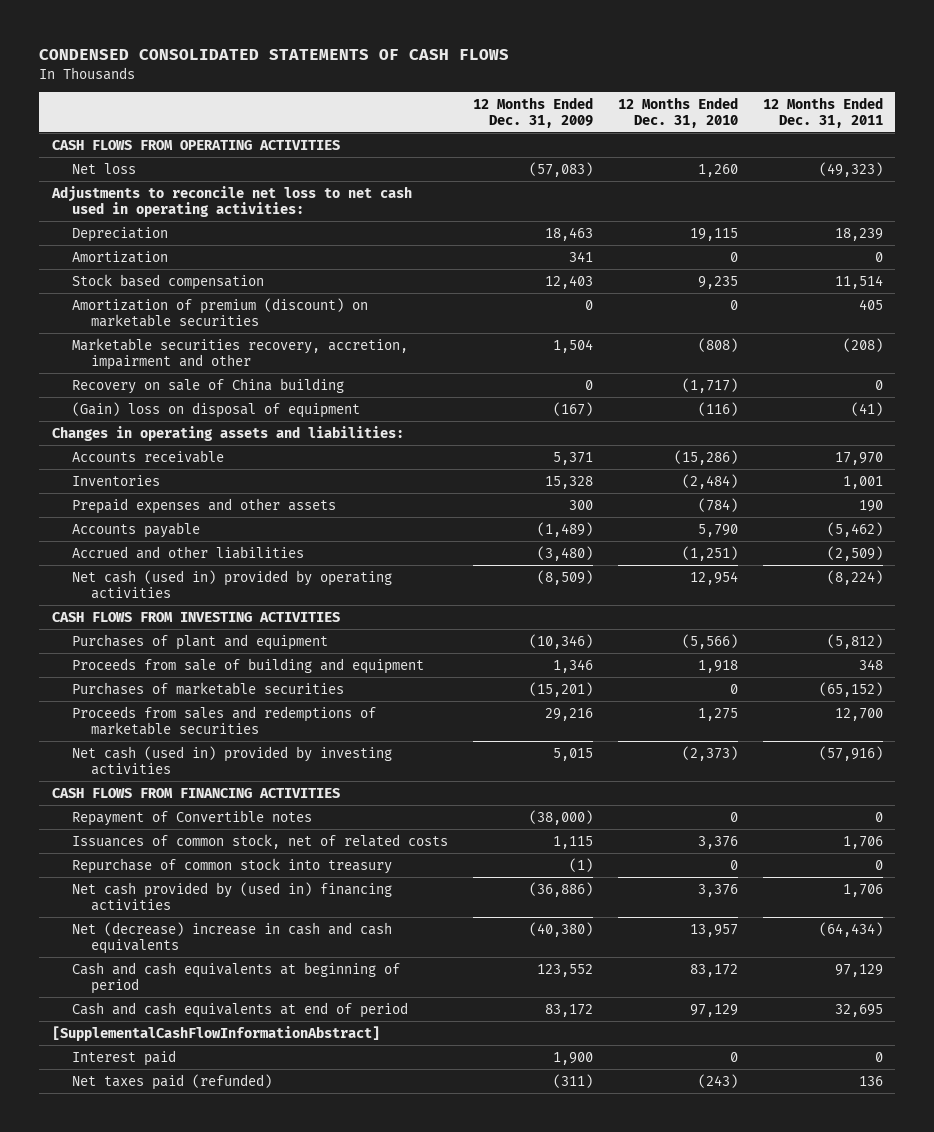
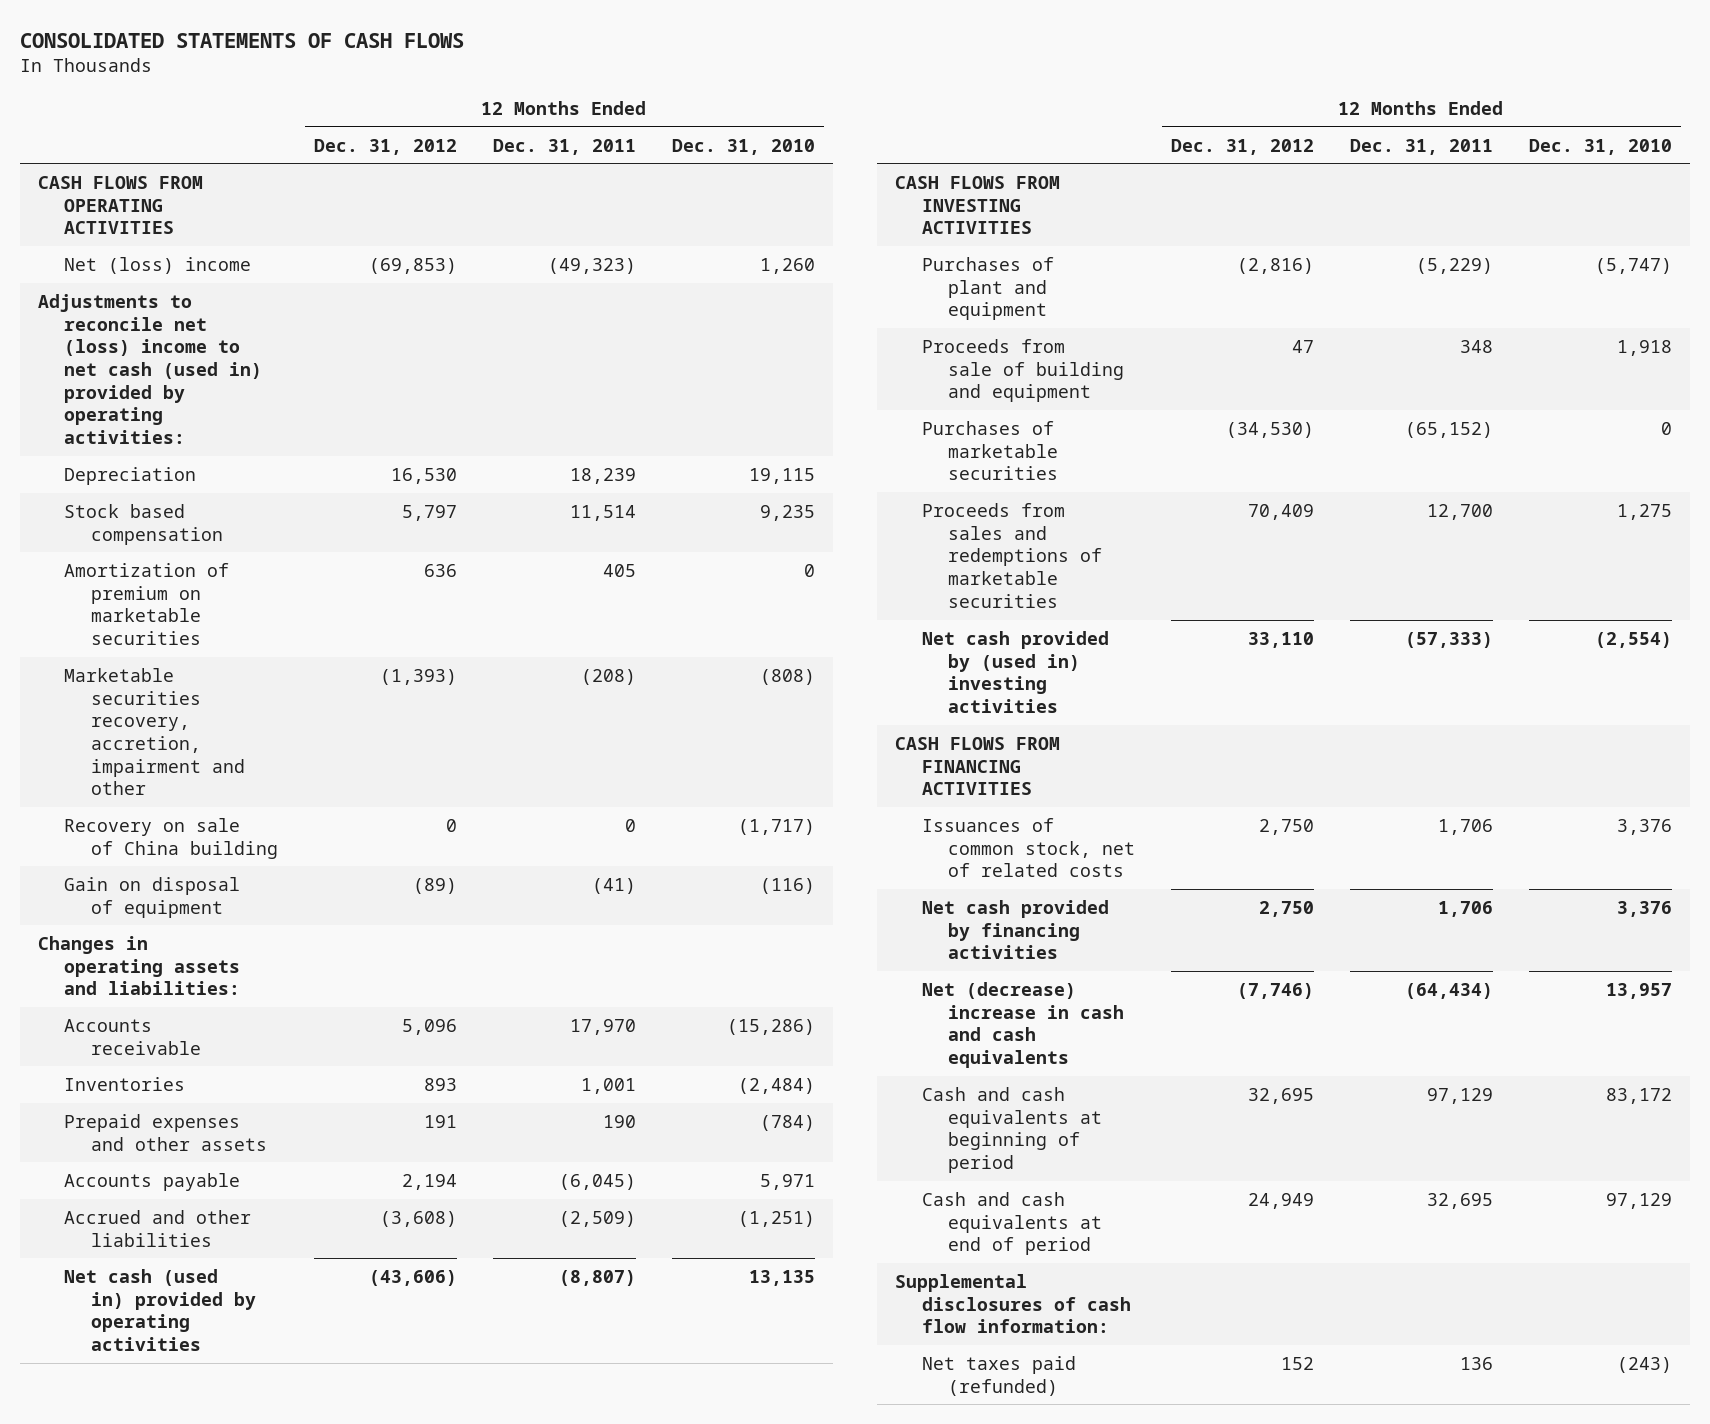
- CONDENSED CONSOLIDATED STATEMENTS OF CASH FLOWS
+ CONSOLIDATED STATEMENTS OF CASH FLOWS
- | 12 Months Ended Dec. 31, 2009 | 12 Months Ended Dec. 31, 2010 | 12 Months Ended Dec. 31, 2011
+ | 12 Months Ended Dec. 31, 2012 | 12 Months Ended Dec. 31, 2011 | 12 Months Ended Dec. 31, 2010
- Net loss | (57,083) | 1,260 | (49,323)
- Adjustments to reconcile net loss to net cash used in operating activities:
+ Net (loss) income | (69,853) | (49,323) | 1,260
+ Adjustments to reconcile net (loss) income to net cash (used in) provided by operating activities:
- Amortization | 341 | 0 | 0
- Amortization of premium (discount) on marketable securities | 0 | 0 | 405
+ Amortization of premium on marketable securities | 636 | 405 | 0
- (Gain) loss on disposal of equipment | (167) | (116) | (41)
+ Gain on disposal of equipment | (89) | (41) | (116)
- Accounts payable | (1,489) | 5,790 | (5,462)
+ Accounts payable | 2,194 | (6,045) | 5,971
- Net cash (used in) provided by operating activities | (8,509) | 12,954 | (8,224)
+ Net cash (used in) provided by operating activities | (43,606) | (8,807) | 13,135
- Purchases of plant and equipment | (10,346) | (5,566) | (5,812)
+ Purchases of plant and equipment | (2,816) | (5,229) | (5,747)
- Net cash (used in) provided by investing activities | 5,015 | (2,373) | (57,916)
+ Net cash provided by (used in) investing activities | 33,110 | (57,333) | (2,554)
- Repayment of Convertible notes | (38,000) | 0 | 0
- Repurchase of common stock into treasury | (1) | 0 | 0
- Net cash provided by (used in) financing activities | (36,886) | 3,376 | 1,706
+ Net cash provided by financing activities | 2,750 | 1,706 | 3,376
- [SupplementalCashFlowInformationAbstract]
- Interest paid | 1,900 | 0 | 0
+ Supplemental disclosures of cash flow information:

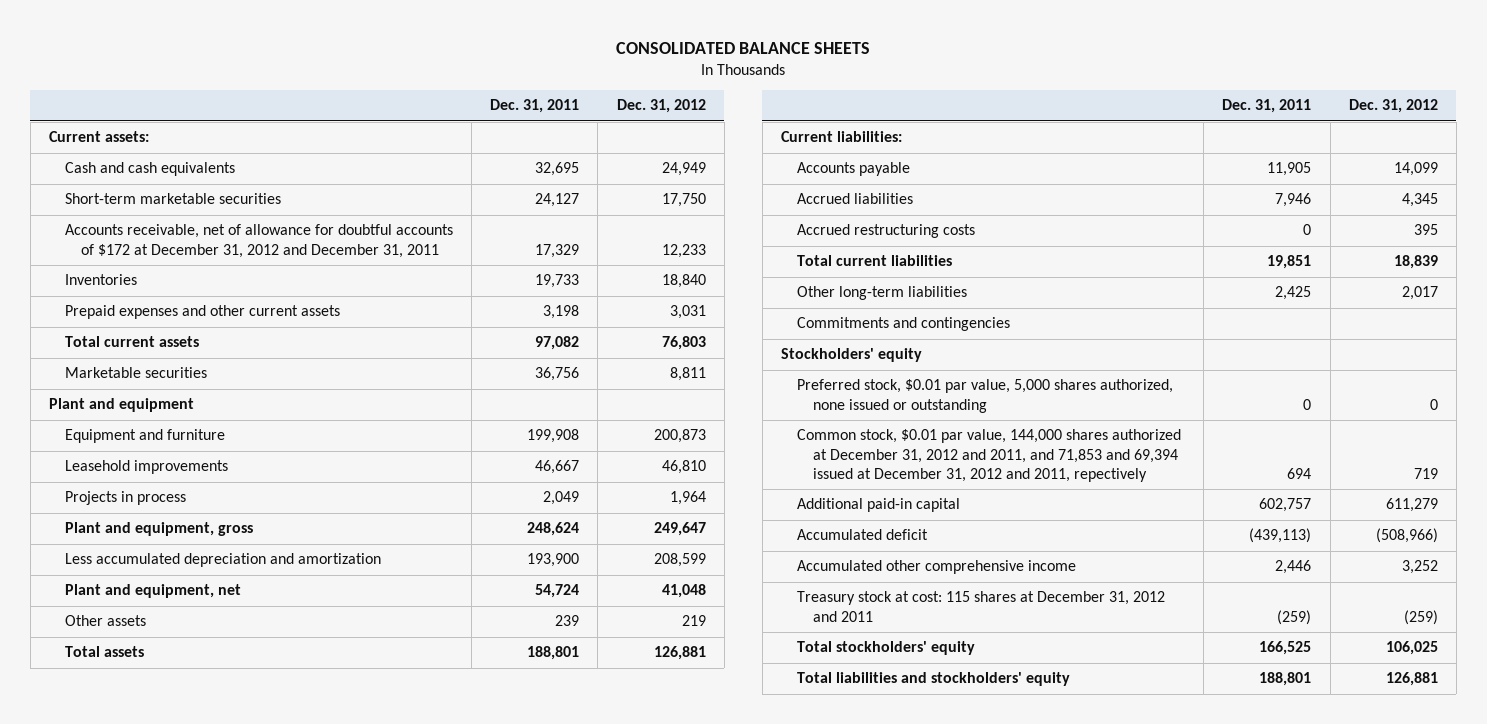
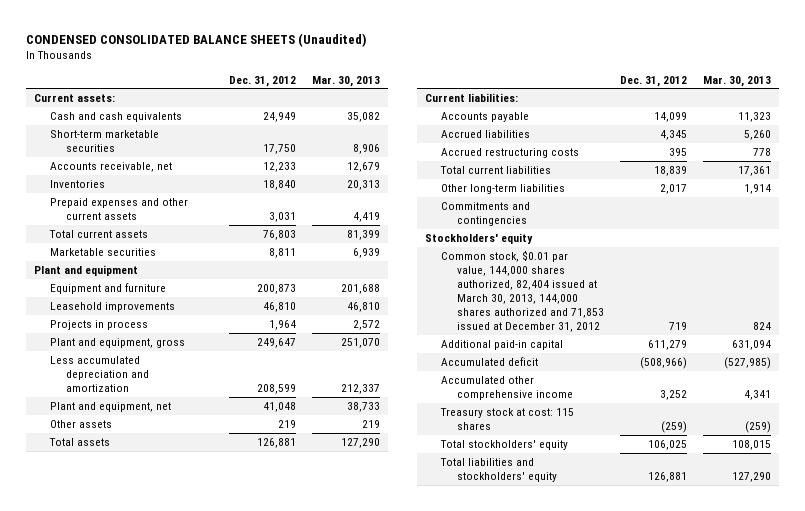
- CONSOLIDATED BALANCE SHEETS
+ CONDENSED CONSOLIDATED BALANCE SHEETS (Unaudited)
- | Dec. 31, 2011 | Dec. 31, 2012
+ | Dec. 31, 2012 | Mar. 30, 2013
- Accounts receivable, net of allowance for doubtful accounts of $172 at December 31, 2012 and December 31, 2011 | 17,329 | 12,233
+ Accounts receivable, net | 12,233 | 12,679
- Preferred stock, $0.01 par value, 5,000 shares authorized, none issued or outstanding | 0 | 0
- Common stock, $0.01 par value, 144,000 shares authorized at December 31, 2012 and 2011, and 71,853 and 69,394 issued at December 31, 2012 and 2011, repectively | 694 | 719
+ Common stock, $0.01 par value, 144,000 shares authorized, 82,404 issued at March 30, 2013, 144,000 shares authorized and 71,853 issued at December 31, 2012 | 719 | 824
- Treasury stock at cost: 115 shares at December 31, 2012 and 2011 | (259) | (259)
+ Treasury stock at cost: 115 shares | (259) | (259)

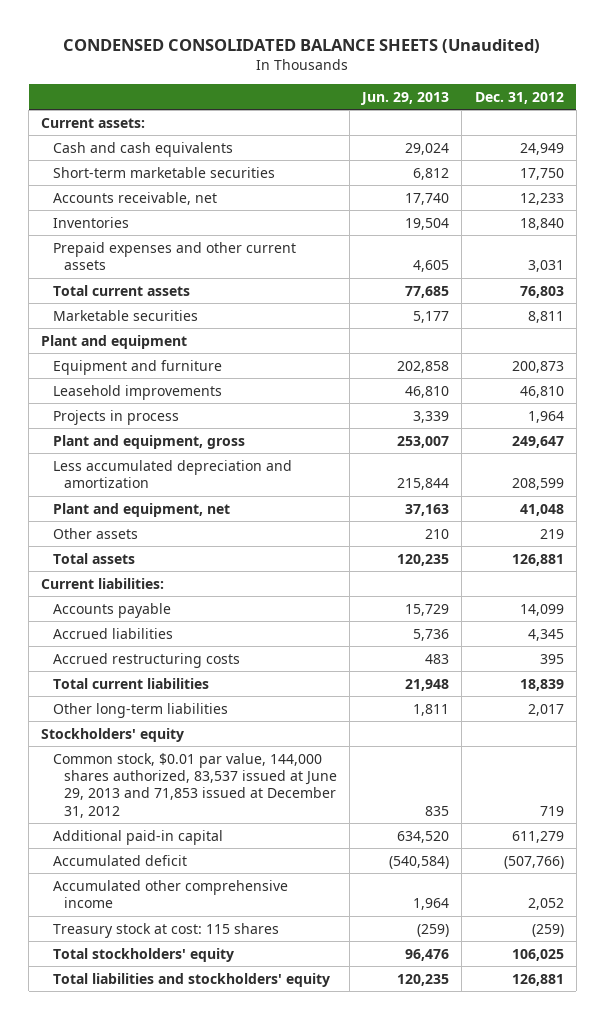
- | Dec. 31, 2012 | Mar. 30, 2013
+ | Jun. 29, 2013 | Dec. 31, 2012
- Commitments and contingencies
- Common stock, $0.01 par value, 144,000 shares authorized, 82,404 issued at March 30, 2013, 144,000 shares authorized and 71,853 issued at December 31, 2012 | 719 | 824
+ Common stock, $0.01 par value, 144,000 shares authorized, 83,537 issued at June 29, 2013 and 71,853 issued at December 31, 2012 | 835 | 719
- Accumulated deficit | (508,966) | (527,985)
- Accumulated other comprehensive income | 3,252 | 4,341
+ Accumulated deficit | (540,584) | (507,766)
+ Accumulated other comprehensive income | 1,964 | 2,052

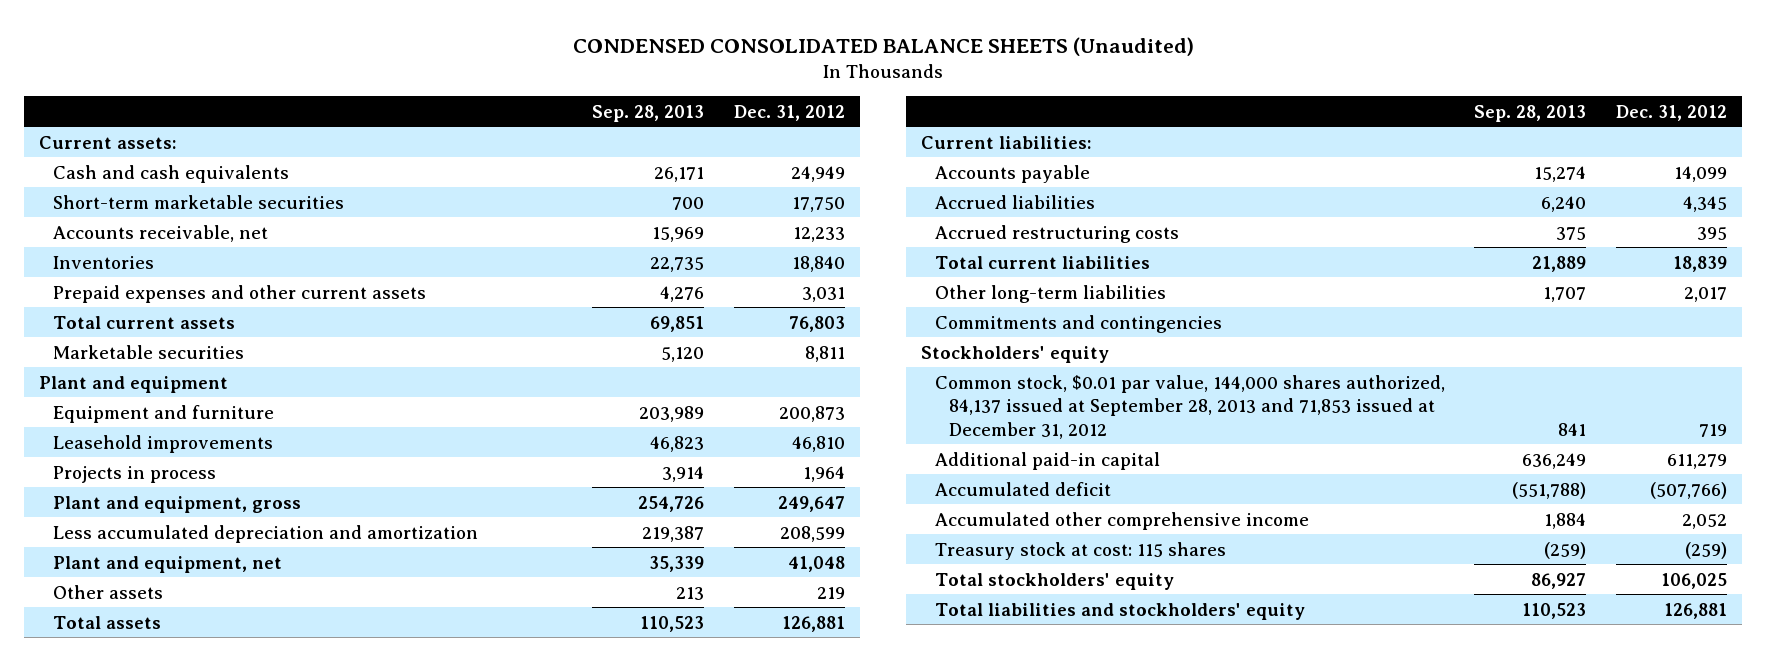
- | Jun. 29, 2013 | Dec. 31, 2012
+ | Sep. 28, 2013 | Dec. 31, 2012
+ Commitments and contingencies
- Common stock, $0.01 par value, 144,000 shares authorized, 83,537 issued at June 29, 2013 and 71,853 issued at December 31, 2012 | 835 | 719
+ Common stock, $0.01 par value, 144,000 shares authorized, 84,137 issued at September 28, 2013 and 71,853 issued at December 31, 2012 | 841 | 719

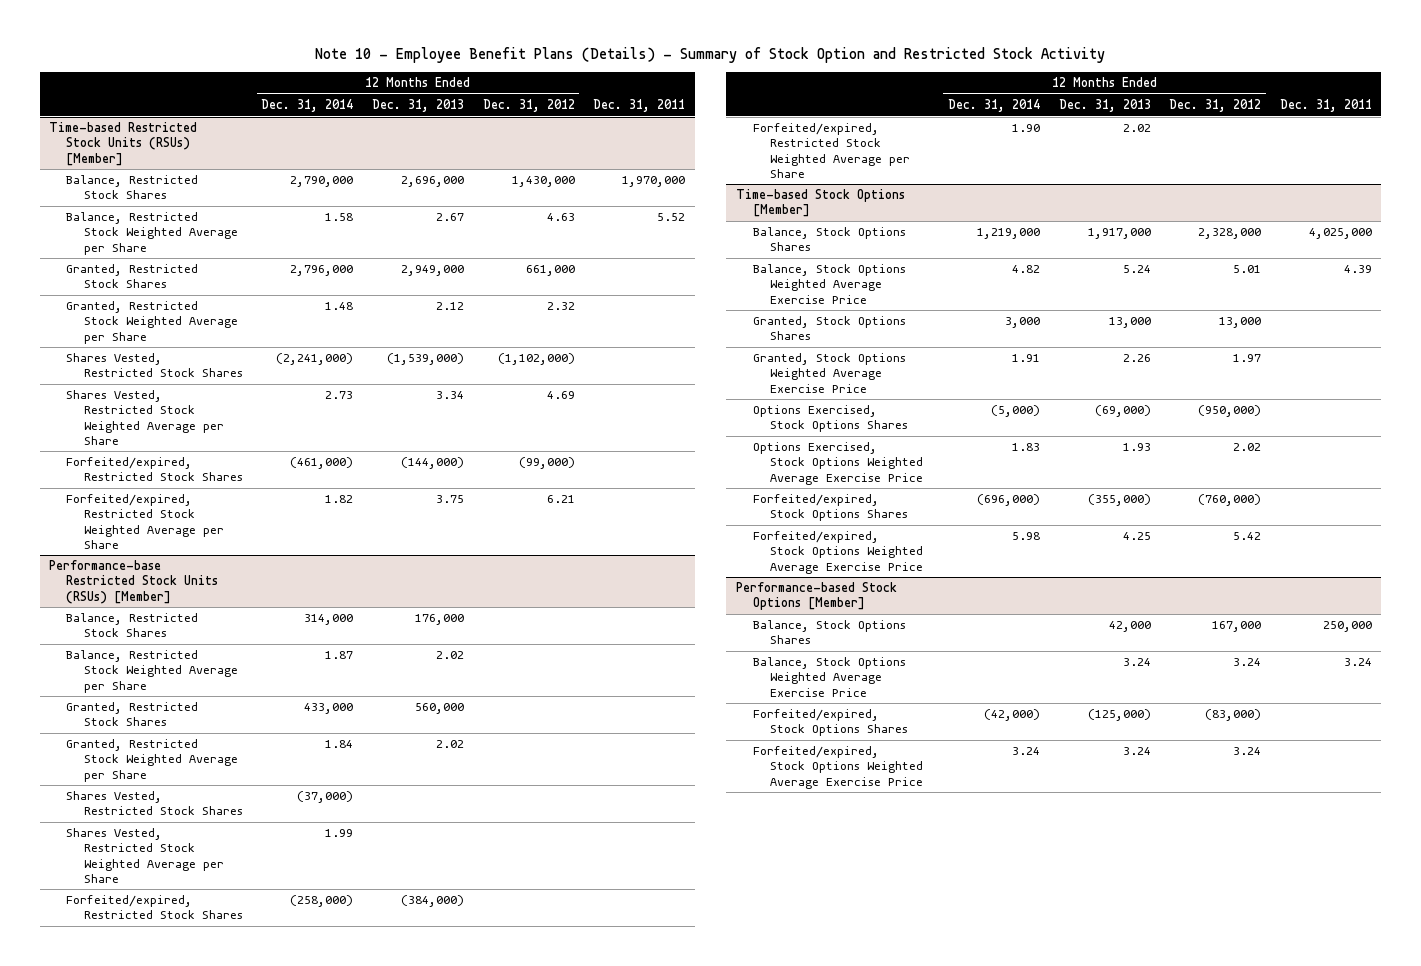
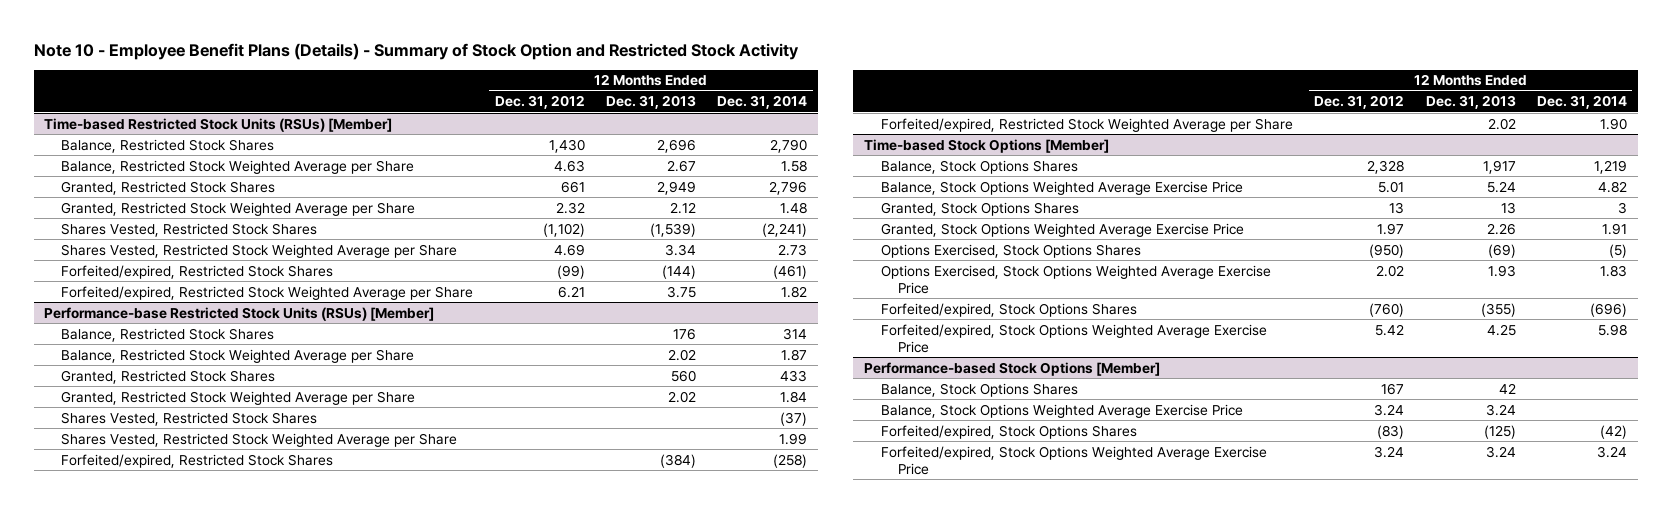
- | 12 Months Ended Dec. 31, 2014 | 12 Months Ended Dec. 31, 2013 | 12 Months Ended Dec. 31, 2012 | Dec. 31, 2011
+ | 12 Months Ended Dec. 31, 2012 | 12 Months Ended Dec. 31, 2013 | 12 Months Ended Dec. 31, 2014
@ Time-based Restricted Stock Units (RSUs) [Member]
- Balance, Restricted Stock Shares | 2,790,000 | 2,696,000 | 1,430,000 | 1,970,000
+ Balance, Restricted Stock Shares | 1,430 | 2,696 | 2,790
- Granted, Restricted Stock Shares | 2,796,000 | 2,949,000 | 661,000 |
+ Granted, Restricted Stock Shares | 661 | 2,949 | 2,796
- Shares Vested, Restricted Stock Shares | (2,241,000) | (1,539,000) | (1,102,000) |
+ Shares Vested, Restricted Stock Shares | (1,102) | (1,539) | (2,241)
- Forfeited/expired, Restricted Stock Shares | (461,000) | (144,000) | (99,000) |
+ Forfeited/expired, Restricted Stock Shares | (99) | (144) | (461)
@ Performance-base Restricted Stock Units (RSUs) [Member]
- Balance, Restricted Stock Shares | 314,000 | 176,000 | |
+ Balance, Restricted Stock Shares | | 176 | 314
- Granted, Restricted Stock Shares | 433,000 | 560,000 | |
+ Granted, Restricted Stock Shares | | 560 | 433
- Shares Vested, Restricted Stock Shares | (37,000) | | |
+ Shares Vested, Restricted Stock Shares | | | (37)
- Forfeited/expired, Restricted Stock Shares | (258,000) | (384,000) | |
+ Forfeited/expired, Restricted Stock Shares | | (384) | (258)
@ Time-based Stock Options [Member]
- Balance, Stock Options Shares | 1,219,000 | 1,917,000 | 2,328,000 | 4,025,000
+ Balance, Stock Options Shares | 2,328 | 1,917 | 1,219
- Granted, Stock Options Shares | 3,000 | 13,000 | 13,000 |
+ Granted, Stock Options Shares | 13 | 13 | 3
- Options Exercised, Stock Options Shares | (5,000) | (69,000) | (950,000) |
+ Options Exercised, Stock Options Shares | (950) | (69) | (5)
- Forfeited/expired, Stock Options Shares | (696,000) | (355,000) | (760,000) |
+ Forfeited/expired, Stock Options Shares | (760) | (355) | (696)
@ Performance-based Stock Options [Member]
- Balance, Stock Options Shares | | 42,000 | 167,000 | 250,000
+ Balance, Stock Options Shares | 167 | 42 |
- Forfeited/expired, Stock Options Shares | (42,000) | (125,000) | (83,000) |
+ Forfeited/expired, Stock Options Shares | (83) | (125) | (42)

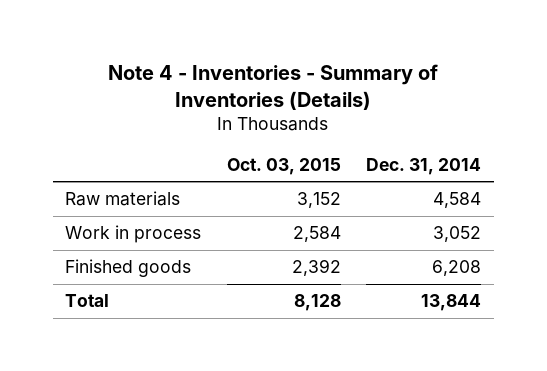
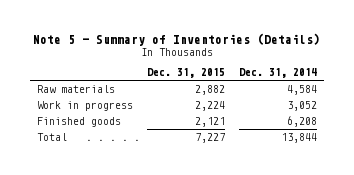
- Note 4 - Inventories - Summary of Inventories (Details)
+ Note 5 - Summary of Inventories (Details)
- | Oct. 03, 2015 | Dec. 31, 2014
+ | Dec. 31, 2015 | Dec. 31, 2014
- Work in process | 2,584 | 3,052
+ Work in progress | 2,224 | 3,052

